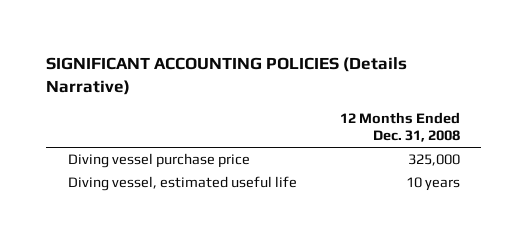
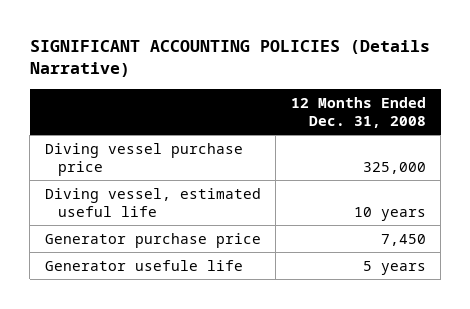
+ Generator purchase price | 7,450
+ Generator usefule life | 5 years

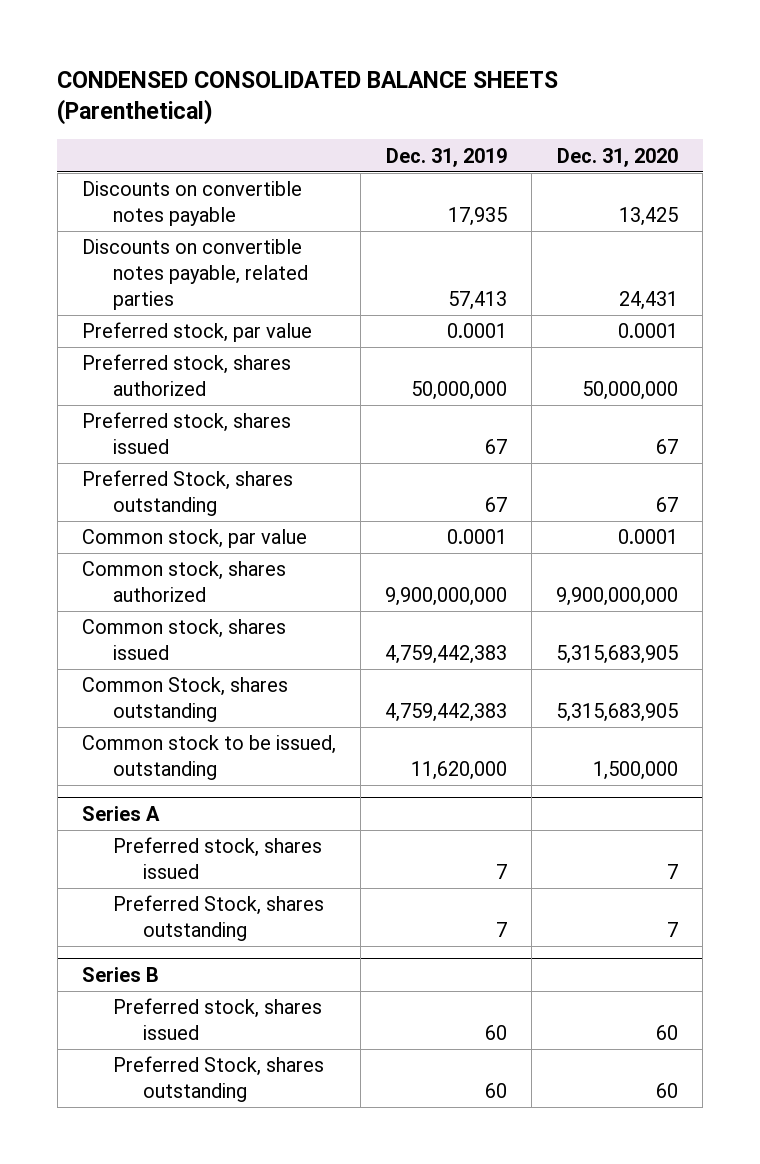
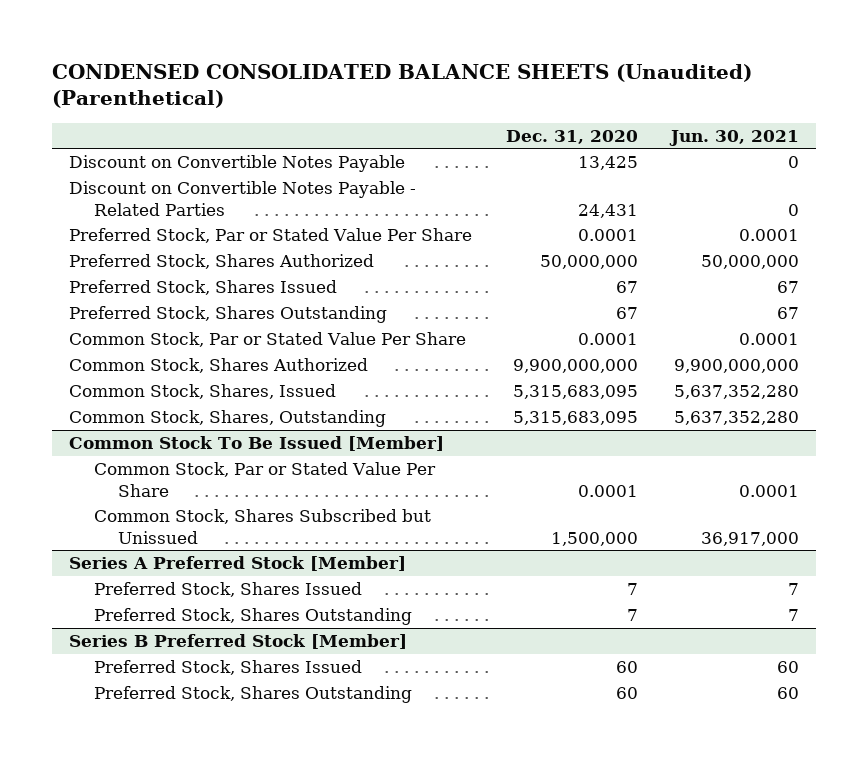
- CONDENSED CONSOLIDATED BALANCE SHEETS (Parenthetical)
+ CONDENSED CONSOLIDATED BALANCE SHEETS (Unaudited) (Parenthetical)
- | Dec. 31, 2019 | Dec. 31, 2020
+ | Dec. 31, 2020 | Jun. 30, 2021
- Discounts on convertible notes payable | 17,935 | 13,425
- Discounts on convertible notes payable, related parties | 57,413 | 24,431
- Preferred stock, par value | 0.0001 | 0.0001
- Preferred stock, shares authorized | 50,000,000 | 50,000,000
- Preferred stock, shares issued | 67 | 67
- Preferred Stock, shares outstanding | 67 | 67
- Common stock, par value | 0.0001 | 0.0001
- Common stock, shares authorized | 9,900,000,000 | 9,900,000,000
- Common stock, shares issued | 4,759,442,383 | 5,315,683,905
- Common Stock, shares outstanding | 4,759,442,383 | 5,315,683,905
- Common stock to be issued, outstanding | 11,620,000 | 1,500,000
- Series A
- Preferred stock, shares issued | 7 | 7
- Preferred Stock, shares outstanding | 7 | 7
- Series B
- Preferred stock, shares issued | 60 | 60
- Preferred Stock, shares outstanding | 60 | 60
+ Discount on Convertible Notes Payable | 13,425 | 0
+ Discount on Convertible Notes Payable - Related Parties | 24,431 | 0
+ Preferred Stock, Par or Stated Value Per Share | 0.0001 | 0.0001
+ Preferred Stock, Shares Authorized | 50,000,000 | 50,000,000
+ Preferred Stock, Shares Issued | 67 | 67
+ Preferred Stock, Shares Outstanding | 67 | 67
+ Common Stock, Par or Stated Value Per Share | 0.0001 | 0.0001
+ Common Stock, Shares Authorized | 9,900,000,000 | 9,900,000,000
+ Common Stock, Shares, Issued | 5,315,683,095 | 5,637,352,280
+ Common Stock, Shares, Outstanding | 5,315,683,095 | 5,637,352,280
+ Common Stock To Be Issued [Member]
+ Common Stock, Par or Stated Value Per Share | 0.0001 | 0.0001
+ Common Stock, Shares Subscribed but Unissued | 1,500,000 | 36,917,000
+ Series A Preferred Stock [Member]
+ Preferred Stock, Shares Issued | 7 | 7
+ Preferred Stock, Shares Outstanding | 7 | 7
+ Series B Preferred Stock [Member]
+ Preferred Stock, Shares Issued | 60 | 60
+ Preferred Stock, Shares Outstanding | 60 | 60

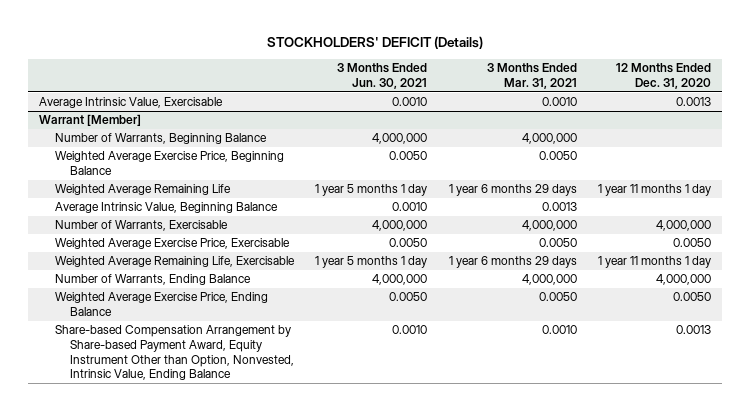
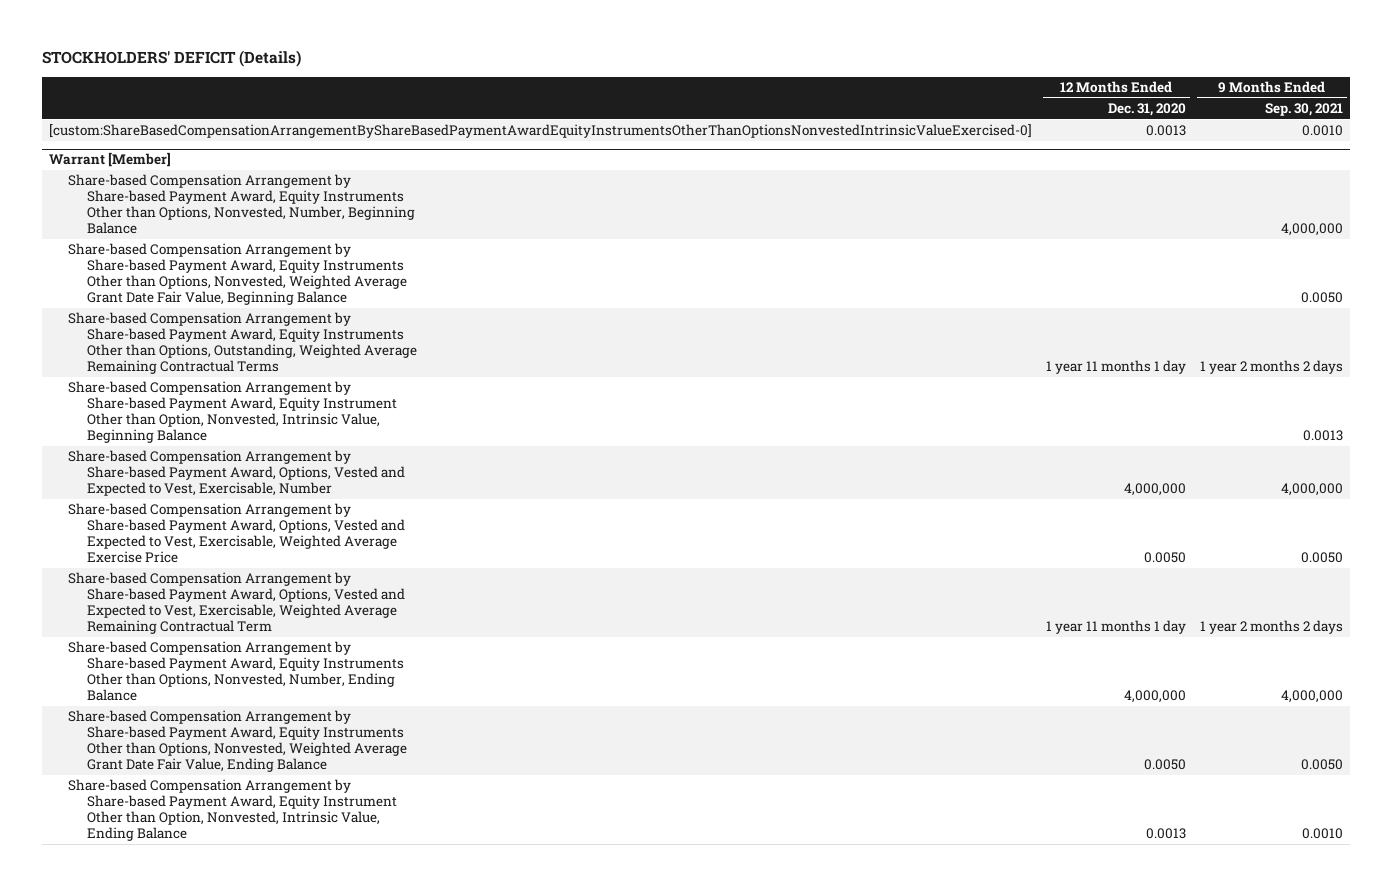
- | 3 Months Ended Jun. 30, 2021 | 3 Months Ended Mar. 31, 2021 | 12 Months Ended Dec. 31, 2020
+ | 12 Months Ended Dec. 31, 2020 | 9 Months Ended Sep. 30, 2021
- Average Intrinsic Value, Exercisable | 0.0010 | 0.0010 | 0.0013
+ [custom:ShareBasedCompensationArrangementByShareBasedPaymentAwardEquityInstrumentsOtherThanOptionsNonvestedIntrinsicValueExercised-0] | 0.0013 | 0.0010
@ Warrant [Member]
- Number of Warrants, Beginning Balance | 4,000,000 | 4,000,000 |
- Weighted Average Exercise Price, Beginning Balance | 0.0050 | 0.0050 |
- Weighted Average Remaining Life | 1 year 5 months 1 day | 1 year 6 months 29 days | 1 year 11 months 1 day
- Average Intrinsic Value, Beginning Balance | 0.0010 | 0.0013 |
- Number of Warrants, Exercisable | 4,000,000 | 4,000,000 | 4,000,000
- Weighted Average Exercise Price, Exercisable | 0.0050 | 0.0050 | 0.0050
- Weighted Average Remaining Life, Exercisable | 1 year 5 months 1 day | 1 year 6 months 29 days | 1 year 11 months 1 day
- Number of Warrants, Ending Balance | 4,000,000 | 4,000,000 | 4,000,000
- Weighted Average Exercise Price, Ending Balance | 0.0050 | 0.0050 | 0.0050
+ Share-based Compensation Arrangement by Share-based Payment Award, Equity Instruments Other than Options, Nonvested, Number, Beginning Balance | | 4,000,000
+ Share-based Compensation Arrangement by Share-based Payment Award, Equity Instruments Other than Options, Nonvested, Weighted Average Grant Date Fair Value, Beginning Balance | | 0.0050
+ Share-based Compensation Arrangement by Share-based Payment Award, Equity Instruments Other than Options, Outstanding, Weighted Average Remaining Contractual Terms | 1 year 11 months 1 day | 1 year 2 months 2 days
+ Share-based Compensation Arrangement by Share-based Payment Award, Equity Instrument Other than Option, Nonvested, Intrinsic Value, Beginning Balance | | 0.0013
+ Share-based Compensation Arrangement by Share-based Payment Award, Options, Vested and Expected to Vest, Exercisable, Number | 4,000,000 | 4,000,000
+ Share-based Compensation Arrangement by Share-based Payment Award, Options, Vested and Expected to Vest, Exercisable, Weighted Average Exercise Price | 0.0050 | 0.0050
+ Share-based Compensation Arrangement by Share-based Payment Award, Options, Vested and Expected to Vest, Exercisable, Weighted Average Remaining Contractual Term | 1 year 11 months 1 day | 1 year 2 months 2 days
+ Share-based Compensation Arrangement by Share-based Payment Award, Equity Instruments Other than Options, Nonvested, Number, Ending Balance | 4,000,000 | 4,000,000
+ Share-based Compensation Arrangement by Share-based Payment Award, Equity Instruments Other than Options, Nonvested, Weighted Average Grant Date Fair Value, Ending Balance | 0.0050 | 0.0050

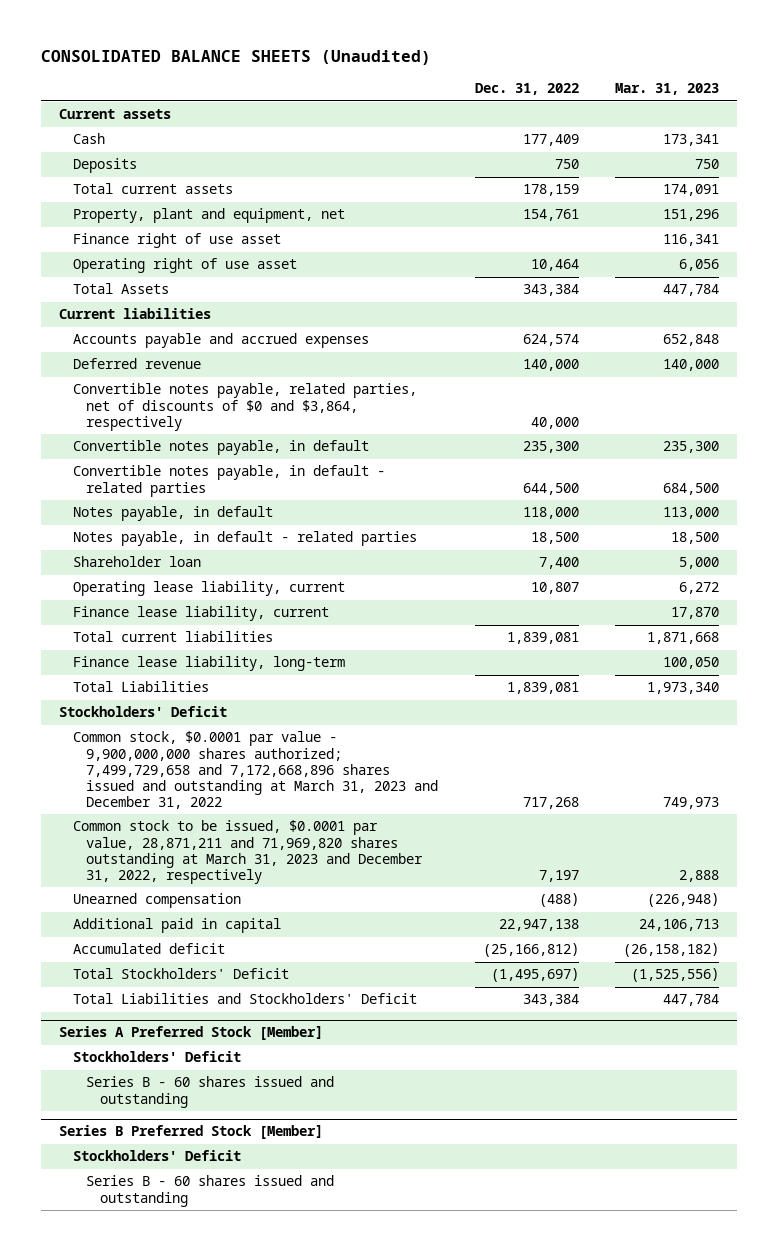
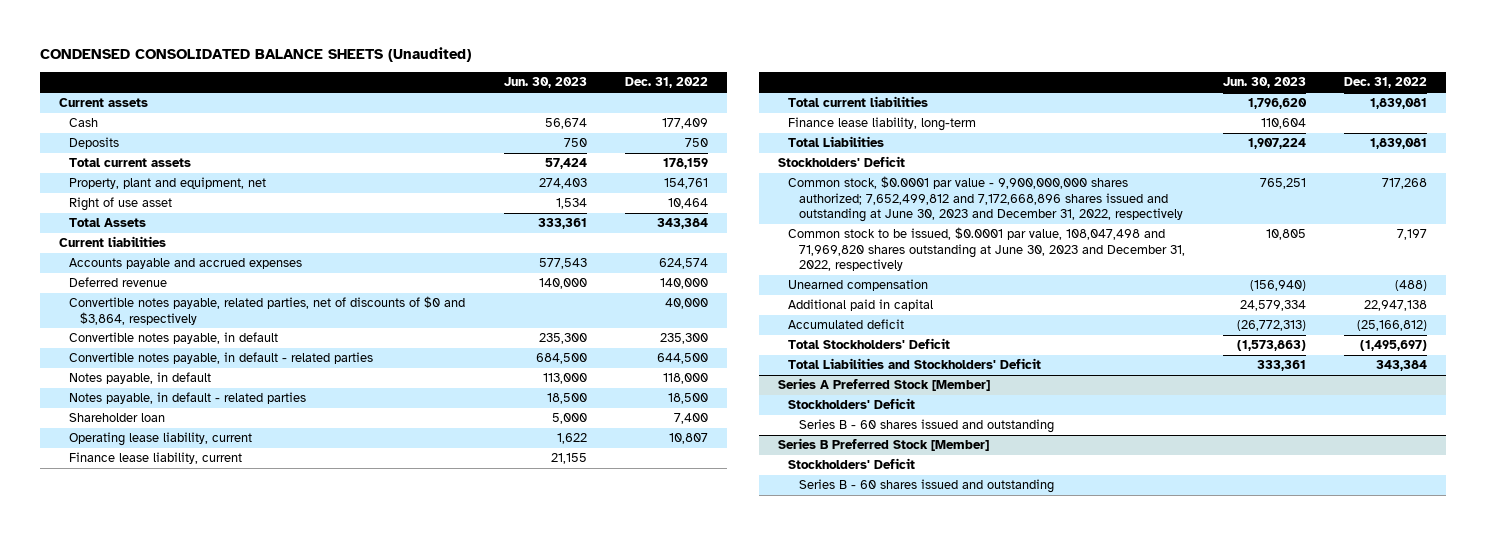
- CONSOLIDATED BALANCE SHEETS (Unaudited)
+ CONDENSED CONSOLIDATED BALANCE SHEETS (Unaudited)
- | Dec. 31, 2022 | Mar. 31, 2023
+ | Jun. 30, 2023 | Dec. 31, 2022
- Finance right of use asset | | 116,341
- Operating right of use asset | 10,464 | 6,056
+ Right of use asset | 1,534 | 10,464
- Common stock, $0.0001 par value - 9,900,000,000 shares authorized; 7,499,729,658 and 7,172,668,896 shares issued and outstanding at March 31, 2023 and December 31, 2022 | 717,268 | 749,973
- Common stock to be issued, $0.0001 par value, 28,871,211 and 71,969,820 shares outstanding at March 31, 2023 and December 31, 2022, respectively | 7,197 | 2,888
+ Common stock, $0.0001 par value - 9,900,000,000 shares authorized; 7,652,499,812 and 7,172,668,896 shares issued and outstanding at June 30, 2023 and December 31, 2022, respectively | 765,251 | 717,268
+ Common stock to be issued, $0.0001 par value, 108,047,498 and 71,969,820 shares outstanding at June 30, 2023 and December 31, 2022, respectively | 10,805 | 7,197

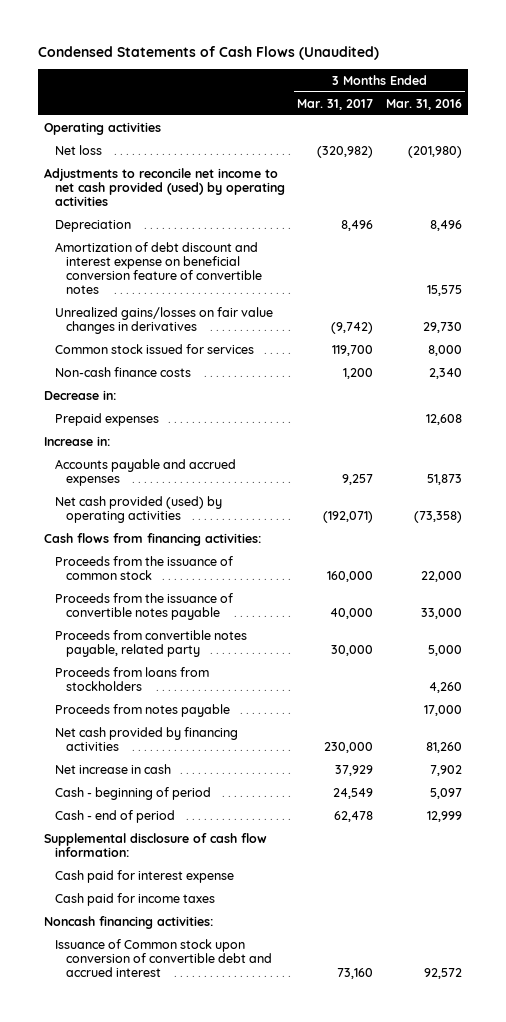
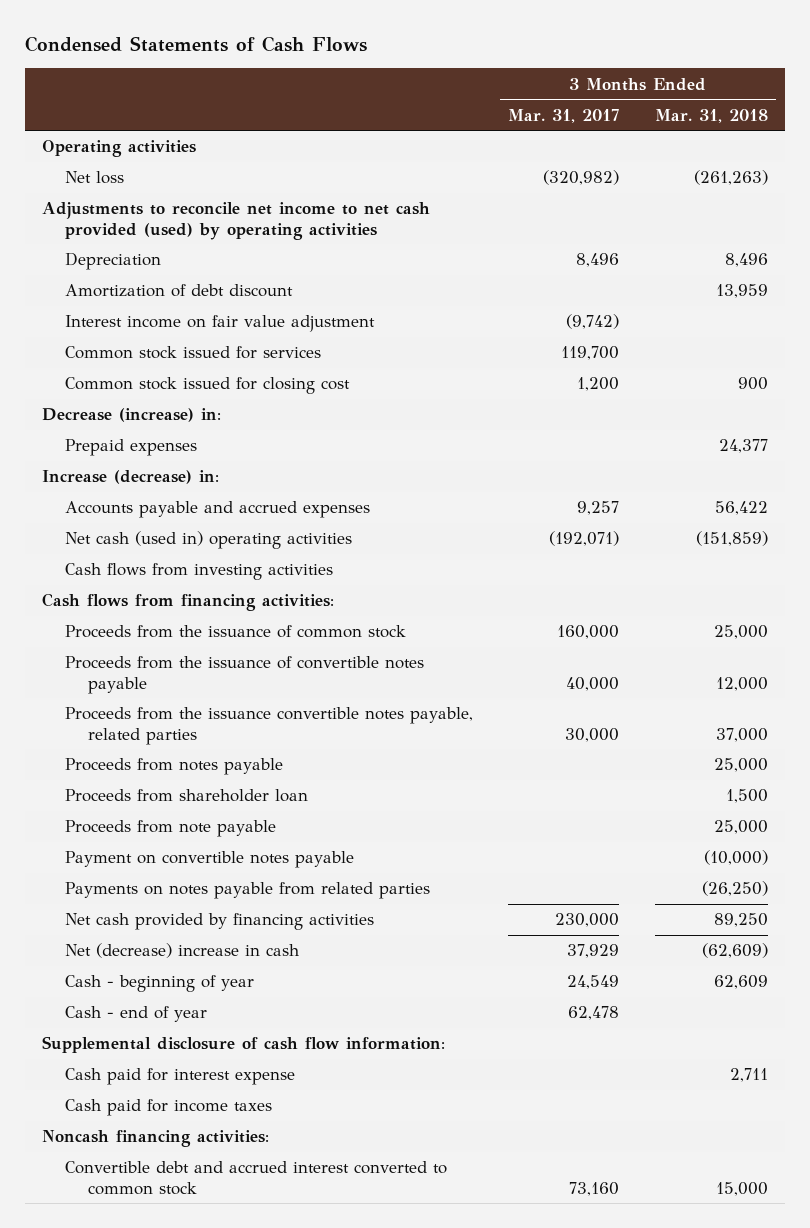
- Condensed Statements of Cash Flows (Unaudited)
+ Condensed Statements of Cash Flows
- | 3 Months Ended Mar. 31, 2017 | 3 Months Ended Mar. 31, 2016
+ | 3 Months Ended Mar. 31, 2017 | 3 Months Ended Mar. 31, 2018
- Amortization of debt discount and interest expense on beneficial conversion feature of convertible notes | | 15,575
- Unrealized gains/losses on fair value changes in derivatives | (9,742) | 29,730
+ Amortization of debt discount | | 13,959
+ Interest income on fair value adjustment | (9,742) |
- Non-cash finance costs | 1,200 | 2,340
- Decrease in:
+ Common stock issued for closing cost | 1,200 | 900
+ Decrease (increase) in:
- Increase in:
+ Increase (decrease) in:
- Net cash provided (used) by operating activities | (192,071) | (73,358)
+ Net cash (used in) operating activities | (192,071) | (151,859)
+ Cash flows from investing activities
- Proceeds from convertible notes payable, related party | 30,000 | 5,000
- Proceeds from loans from stockholders | | 4,260
+ Proceeds from the issuance convertible notes payable, related parties | 30,000 | 37,000
+ Proceeds from shareholder loan | | 1,500
+ Proceeds from note payable | | 25,000
+ Payment on convertible notes payable | | (10,000)
+ Payments on notes payable from related parties | | (26,250)
- Net increase in cash | 37,929 | 7,902
- Cash - beginning of period | 24,549 | 5,097
- Cash - end of period | 62,478 | 12,999
+ Net (decrease) increase in cash | 37,929 | (62,609)
+ Cash - beginning of year | 24,549 | 62,609
+ Cash - end of year | 62,478 |
- Issuance of Common stock upon conversion of convertible debt and accrued interest | 73,160 | 92,572
+ Convertible debt and accrued interest converted to common stock | 73,160 | 15,000

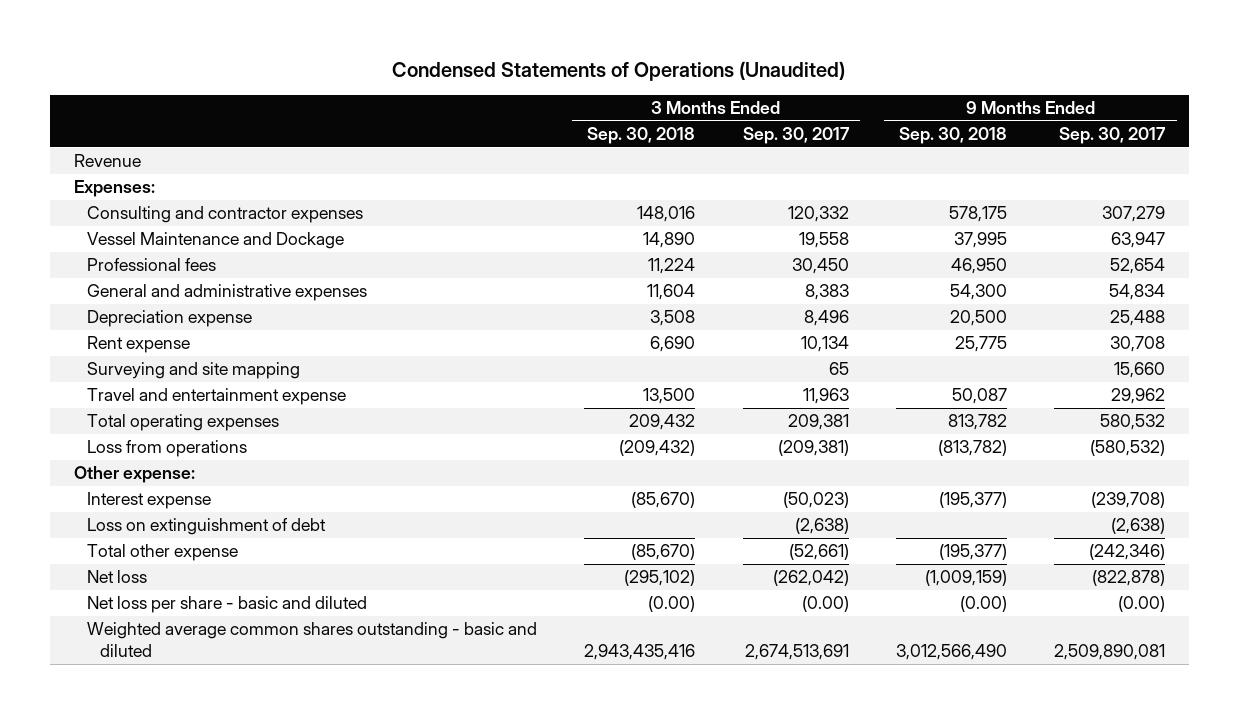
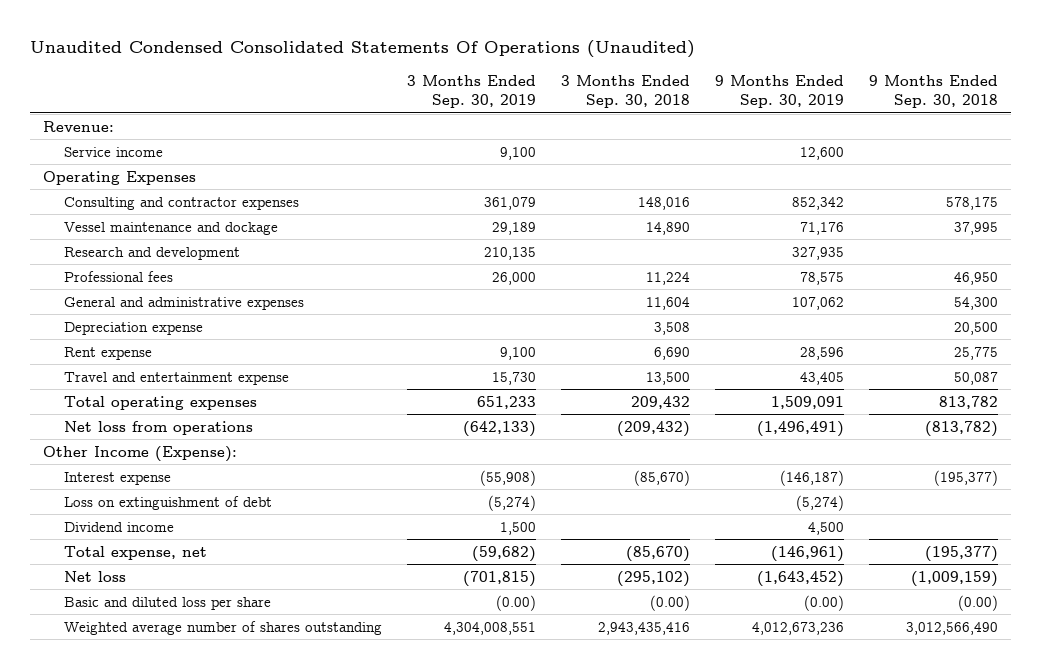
- Condensed Statements of Operations (Unaudited)
+ Unaudited Condensed Consolidated Statements Of Operations (Unaudited)
- | 3 Months Ended Sep. 30, 2018 | 3 Months Ended Sep. 30, 2017 | 9 Months Ended Sep. 30, 2018 | 9 Months Ended Sep. 30, 2017
+ | 3 Months Ended Sep. 30, 2019 | 3 Months Ended Sep. 30, 2018 | 9 Months Ended Sep. 30, 2019 | 9 Months Ended Sep. 30, 2018
- Revenue
- Expenses:
+ Revenue:
+ Service income | 9,100 | | 12,600 |
+ Operating Expenses
- Vessel Maintenance and Dockage | 14,890 | 19,558 | 37,995 | 63,947
+ Vessel maintenance and dockage | 29,189 | 14,890 | 71,176 | 37,995
+ Research and development | 210,135 | | 327,935 |
- Surveying and site mapping | | 65 | | 15,660
- Loss from operations | (209,432) | (209,381) | (813,782) | (580,532)
- Other expense:
+ Net loss from operations | (642,133) | (209,432) | (1,496,491) | (813,782)
+ Other Income (Expense):
- Total other expense | (85,670) | (52,661) | (195,377) | (242,346)
+ Dividend income | 1,500 | | 4,500 |
+ Total expense, net | (59,682) | (85,670) | (146,961) | (195,377)
- Net loss per share - basic and diluted | (0.00) | (0.00) | (0.00) | (0.00)
- Weighted average common shares outstanding - basic and diluted | 2,943,435,416 | 2,674,513,691 | 3,012,566,490 | 2,509,890,081
+ Basic and diluted loss per share | (0.00) | (0.00) | (0.00) | (0.00)
+ Weighted average number of shares outstanding | 4,304,008,551 | 2,943,435,416 | 4,012,673,236 | 3,012,566,490

